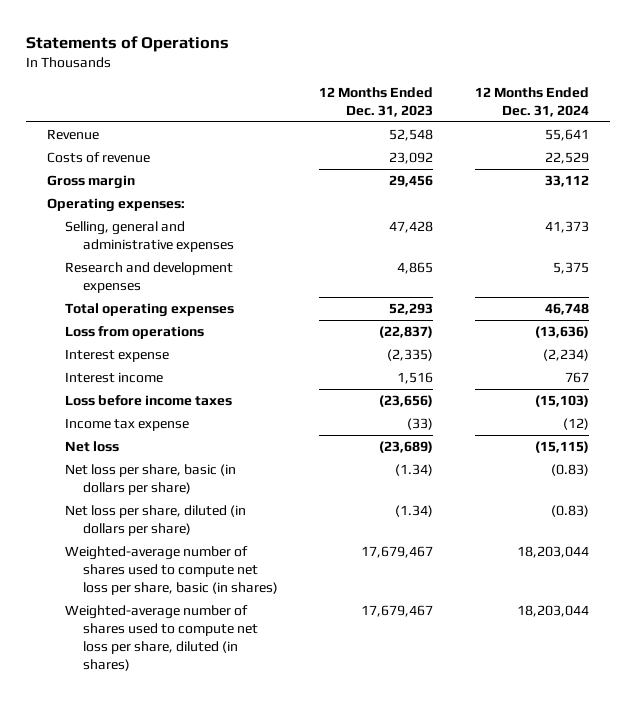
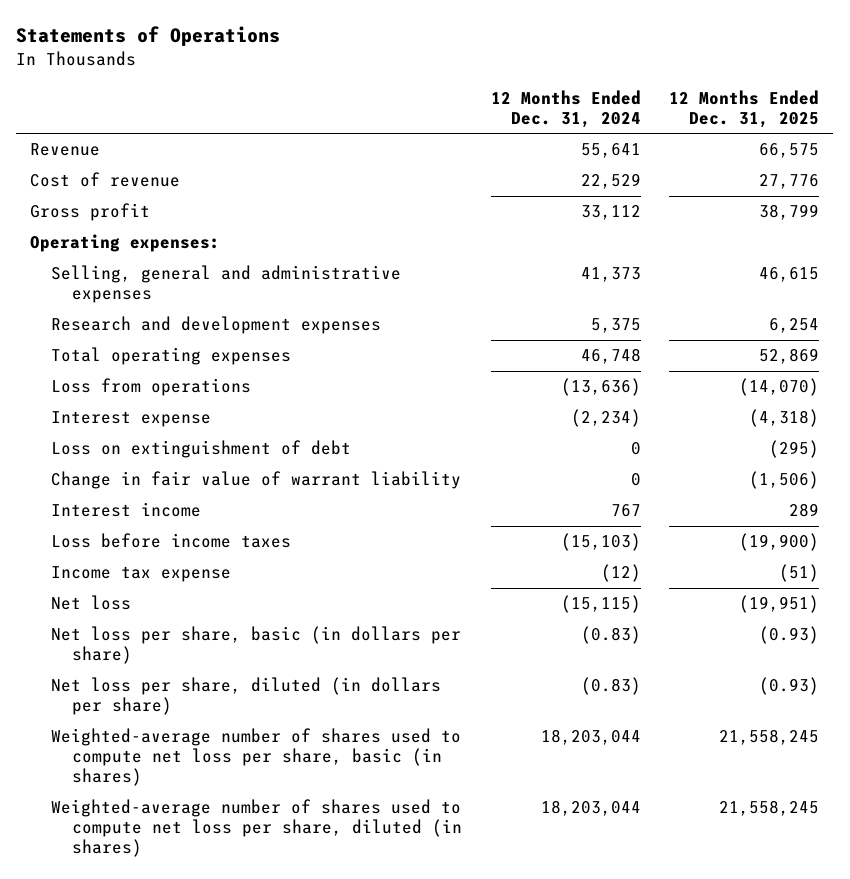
- | 12 Months Ended Dec. 31, 2023 | 12 Months Ended Dec. 31, 2024
+ | 12 Months Ended Dec. 31, 2024 | 12 Months Ended Dec. 31, 2025
- Costs of revenue | 23,092 | 22,529
- Gross margin | 29,456 | 33,112
+ Cost of revenue | 22,529 | 27,776
+ Gross profit | 33,112 | 38,799
+ Loss on extinguishment of debt | 0 | (295)
+ Change in fair value of warrant liability | 0 | (1,506)

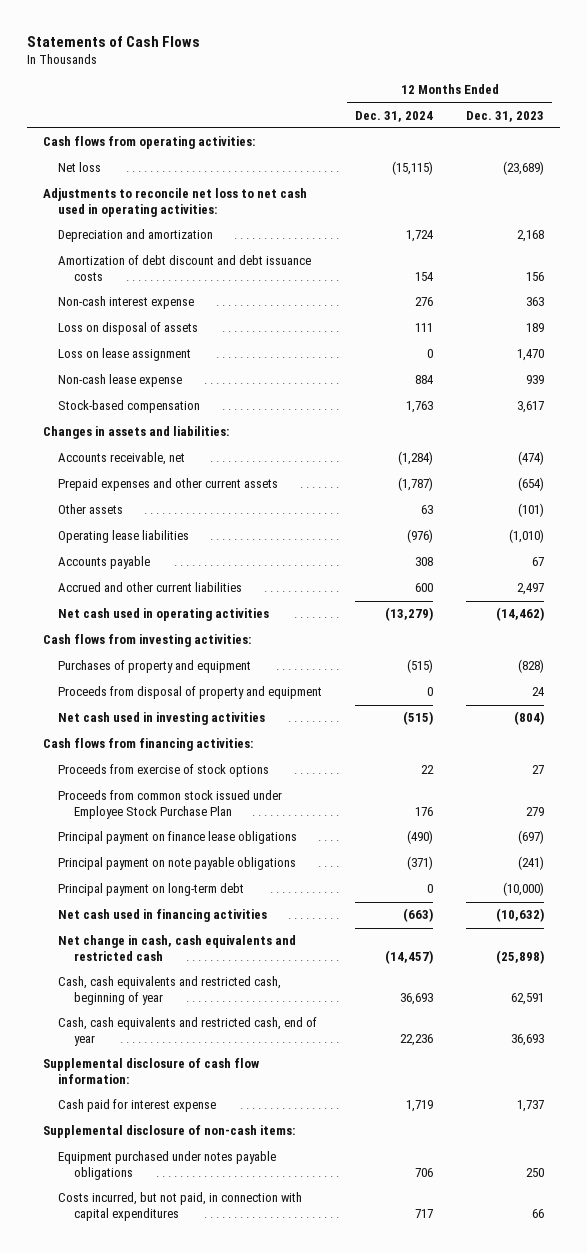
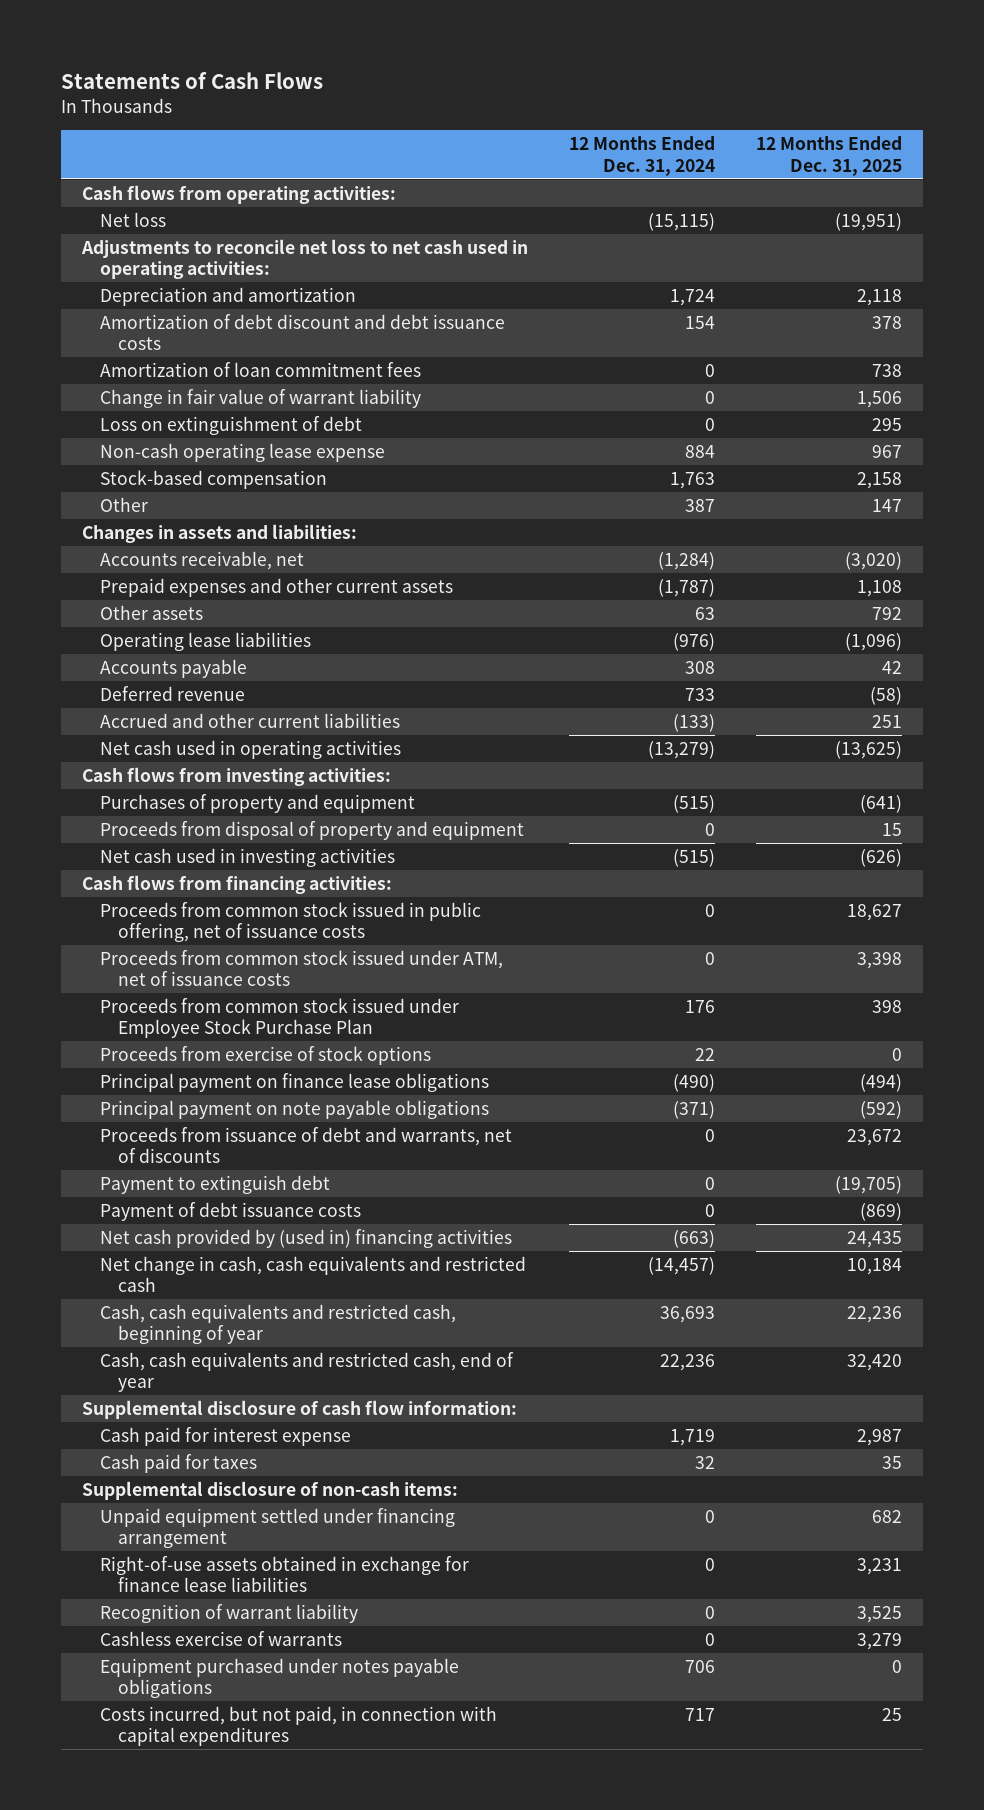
- | 12 Months Ended Dec. 31, 2024 | 12 Months Ended Dec. 31, 2023
+ | 12 Months Ended Dec. 31, 2024 | 12 Months Ended Dec. 31, 2025
- Non-cash interest expense | 276 | 363
- Loss on disposal of assets | 111 | 189
- Loss on lease assignment | 0 | 1,470
- Non-cash lease expense | 884 | 939
+ Amortization of loan commitment fees | 0 | 738
+ Change in fair value of warrant liability | 0 | 1,506
+ Loss on extinguishment of debt | 0 | 295
+ Non-cash operating lease expense | 884 | 967
+ Other | 387 | 147
- Accrued and other current liabilities | 600 | 2,497
+ Deferred revenue | 733 | (58)
+ Accrued and other current liabilities | (133) | 251
+ Proceeds from common stock issued in public offering, net of issuance costs | 0 | 18,627
+ Proceeds from common stock issued under ATM, net of issuance costs | 0 | 3,398
moved down: Proceeds from exercise of stock options | 22 | 0
- Principal payment on long-term debt | 0 | (10,000)
- Net cash used in financing activities | (663) | (10,632)
+ Proceeds from issuance of debt and warrants, net of discounts | 0 | 23,672
+ Payment to extinguish debt | 0 | (19,705)
+ Payment of debt issuance costs | 0 | (869)
+ Net cash provided by (used in) financing activities | (663) | 24,435
+ Cash paid for taxes | 32 | 35
+ Unpaid equipment settled under financing arrangement | 0 | 682
+ Right-of-use assets obtained in exchange for finance lease liabilities | 0 | 3,231
+ Recognition of warrant liability | 0 | 3,525
+ Cashless exercise of warrants | 0 | 3,279

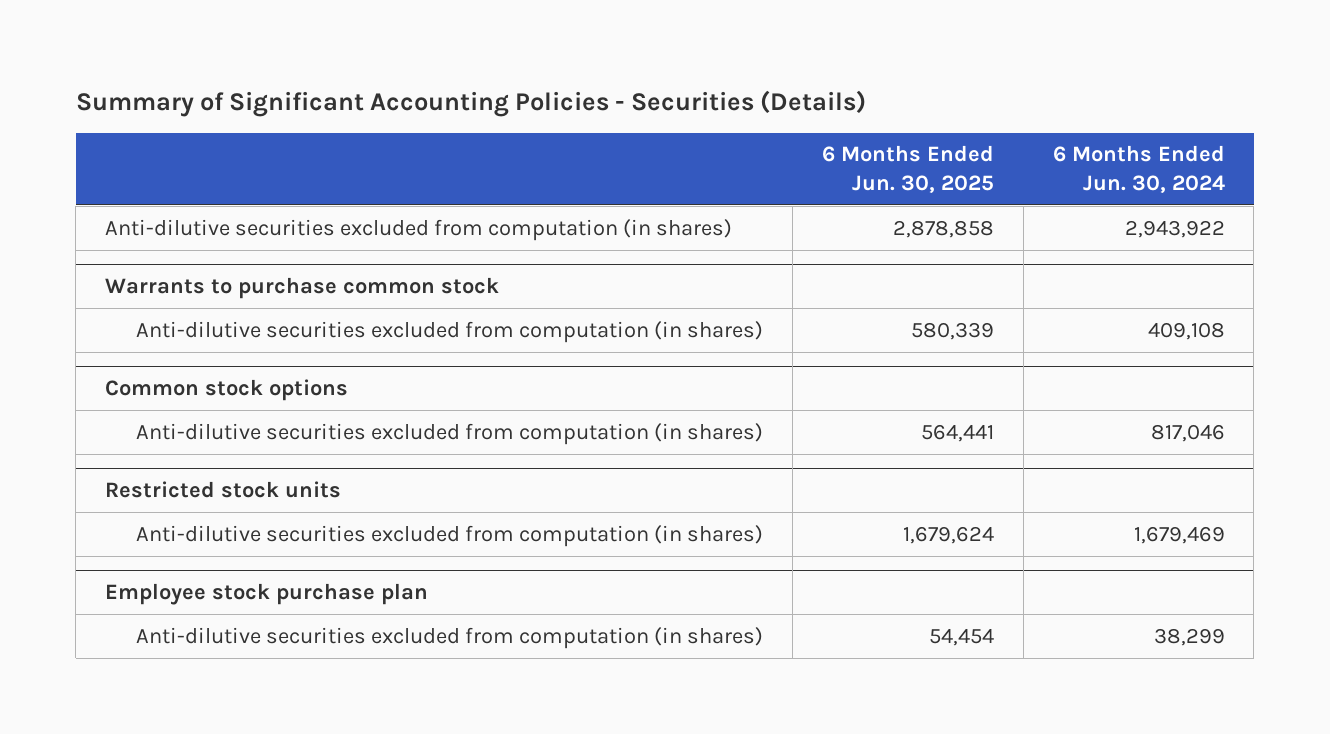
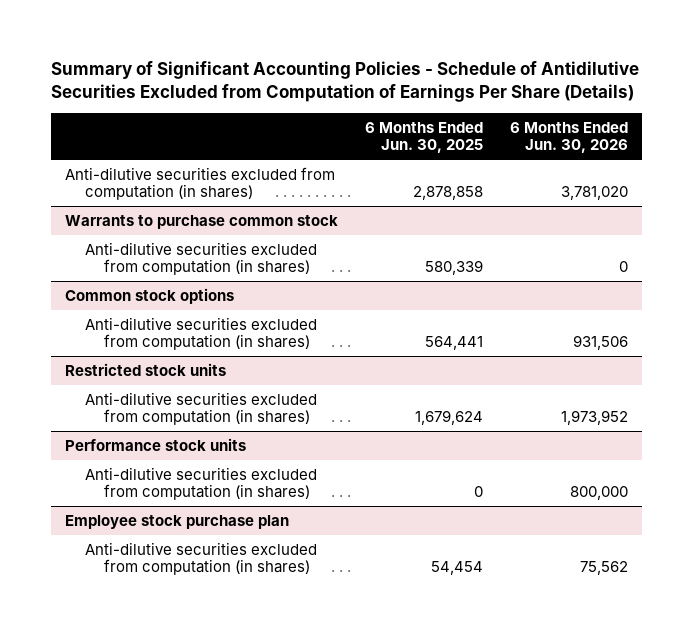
- Summary of Significant Accounting Policies - Securities (Details)
+ Summary of Significant Accounting Policies - Schedule of Antidilutive Securities Excluded from Computation of Earnings Per Share (Details)
- | 6 Months Ended Jun. 30, 2025 | 6 Months Ended Jun. 30, 2024
+ | 6 Months Ended Jun. 30, 2025 | 6 Months Ended Jun. 30, 2026
+ Performance stock units
+ Anti-dilutive securities excluded from computation (in shares) | 0 | 800,000

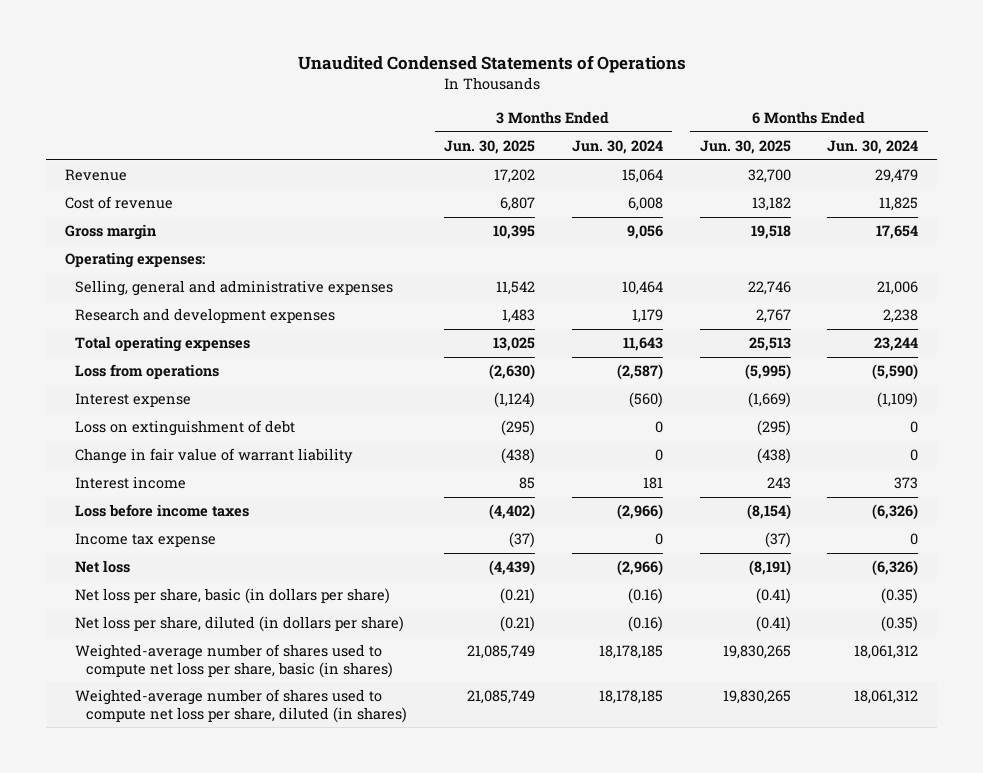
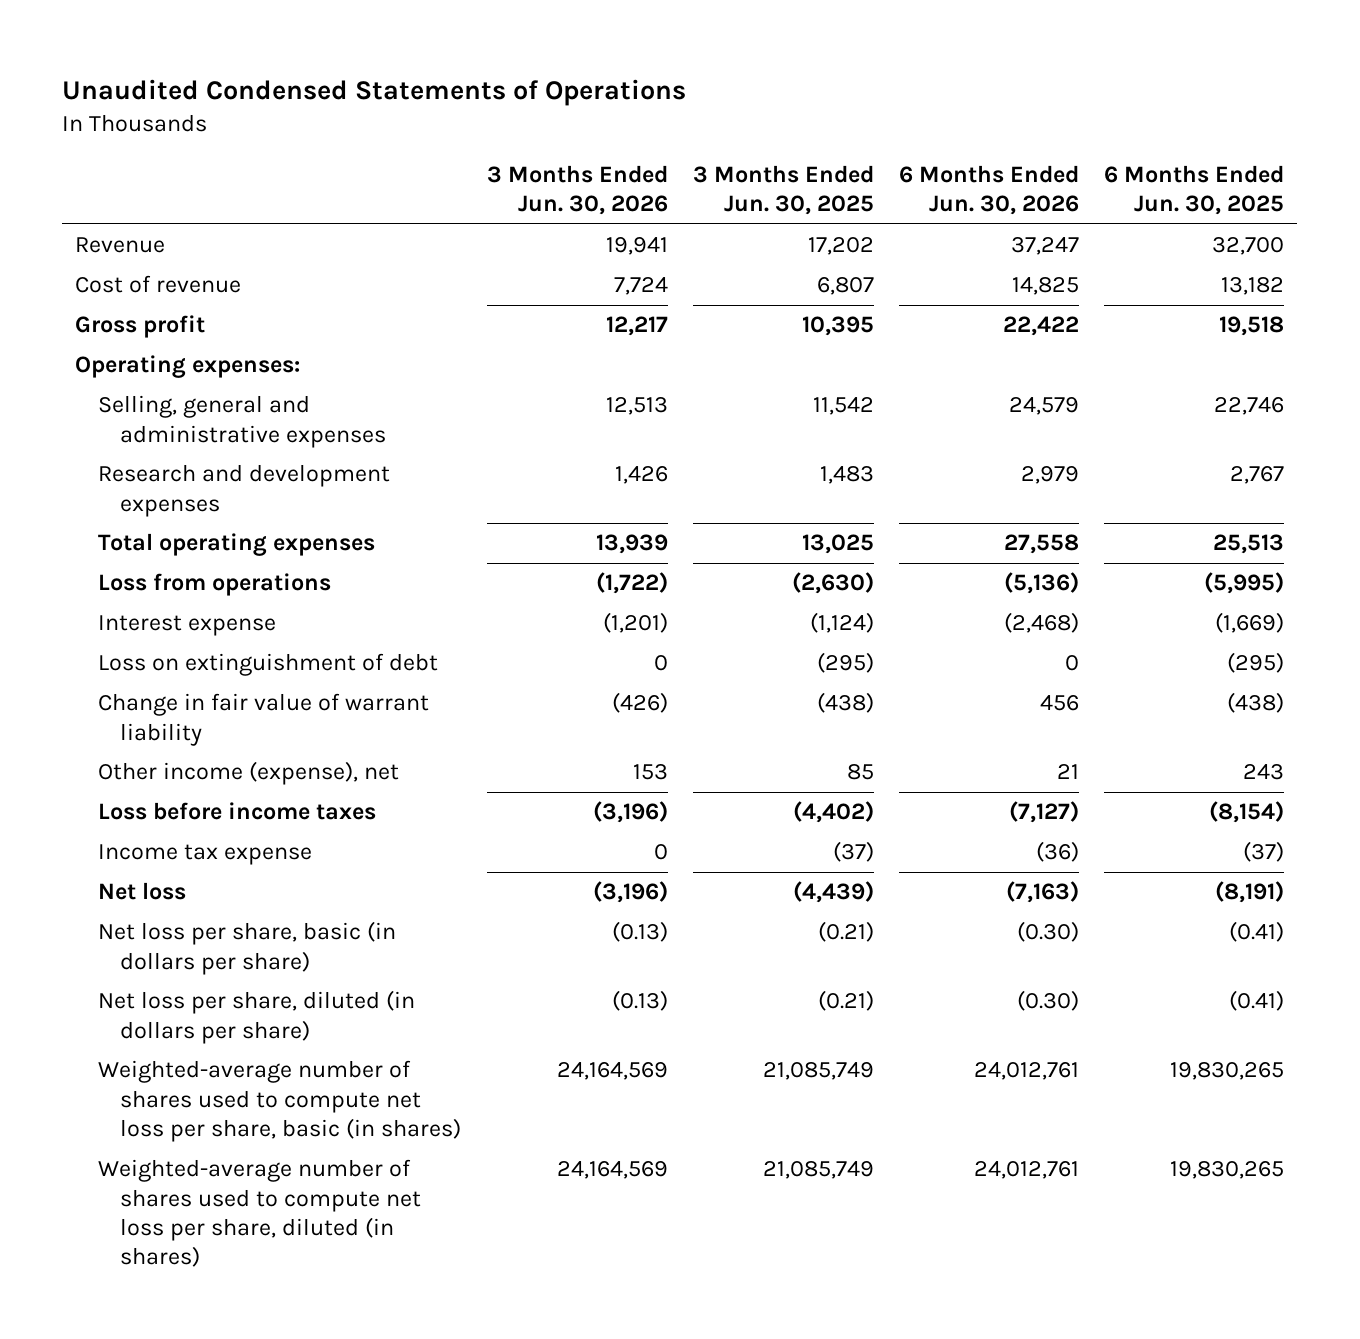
- | 3 Months Ended Jun. 30, 2025 | 3 Months Ended Jun. 30, 2024 | 6 Months Ended Jun. 30, 2025 | 6 Months Ended Jun. 30, 2024
+ | 3 Months Ended Jun. 30, 2026 | 3 Months Ended Jun. 30, 2025 | 6 Months Ended Jun. 30, 2026 | 6 Months Ended Jun. 30, 2025
- Gross margin | 10,395 | 9,056 | 19,518 | 17,654
+ Gross profit | 12,217 | 10,395 | 22,422 | 19,518
- Interest income | 85 | 181 | 243 | 373
+ Other income (expense), net | 153 | 85 | 21 | 243

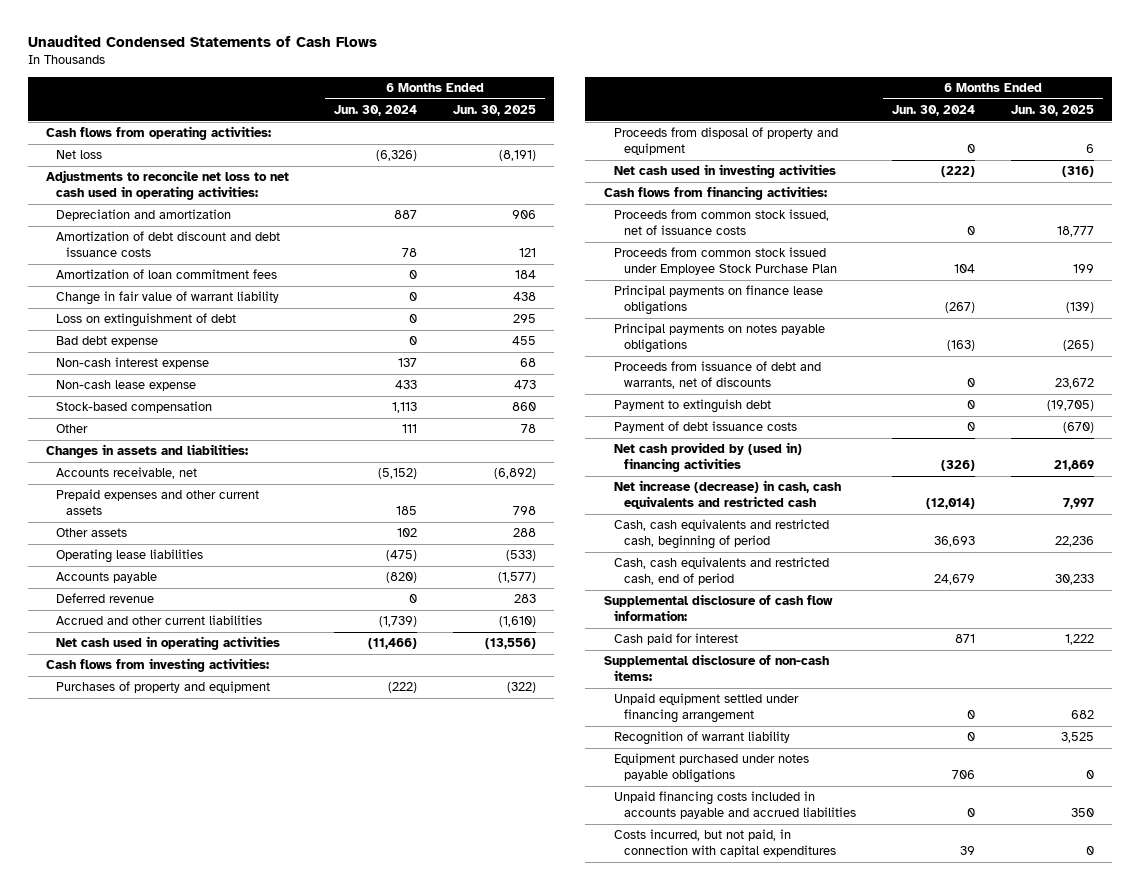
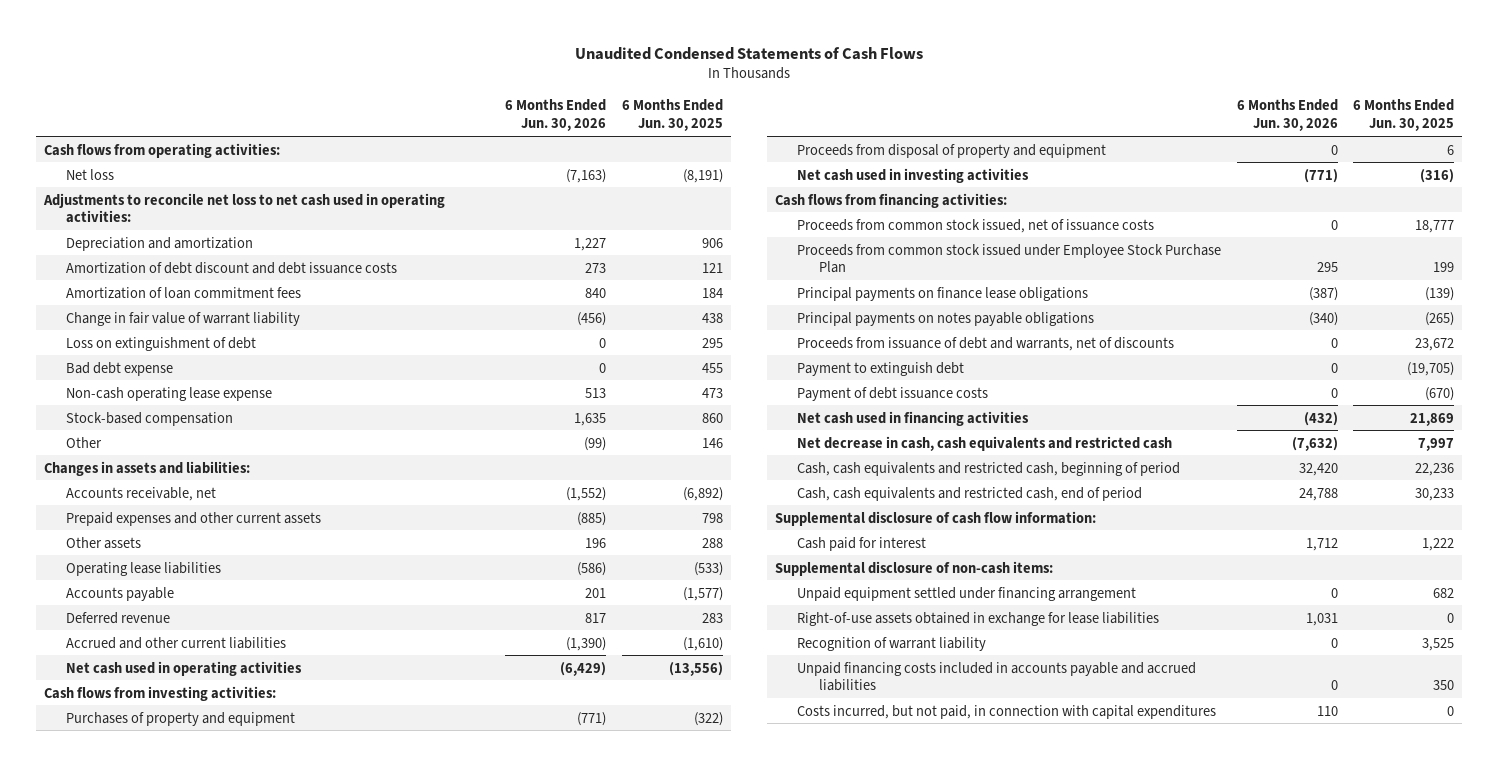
- | 6 Months Ended Jun. 30, 2024 | 6 Months Ended Jun. 30, 2025
+ | 6 Months Ended Jun. 30, 2026 | 6 Months Ended Jun. 30, 2025
- Non-cash interest expense | 137 | 68
- Non-cash lease expense | 433 | 473
+ Non-cash operating lease expense | 513 | 473
- Other | 111 | 78
+ Other | (99) | 146
- Net cash provided by (used in) financing activities | (326) | 21,869
- Net increase (decrease) in cash, cash equivalents and restricted cash | (12,014) | 7,997
+ Net cash used in financing activities | (432) | 21,869
+ Net decrease in cash, cash equivalents and restricted cash | (7,632) | 7,997
+ Right-of-use assets obtained in exchange for lease liabilities | 1,031 | 0
- Equipment purchased under notes payable obligations | 706 | 0

